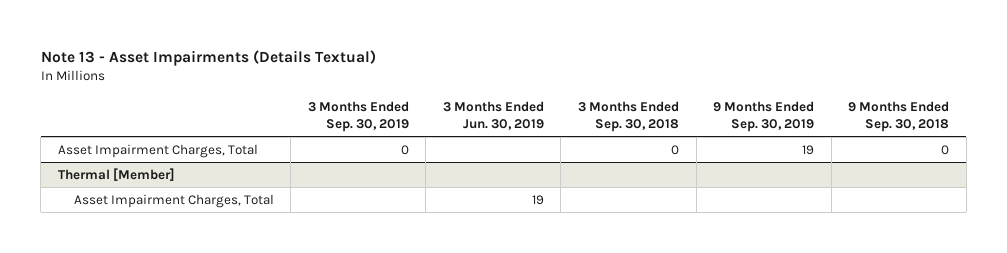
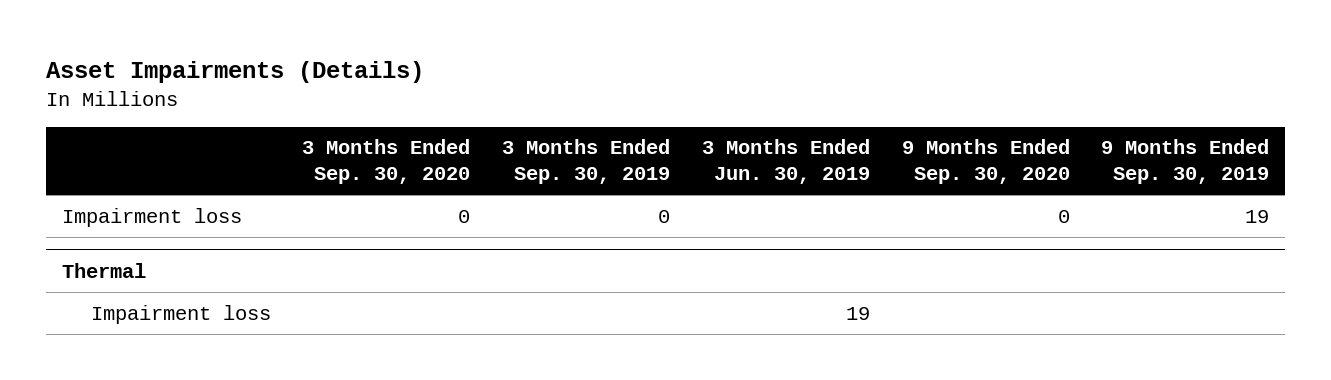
- Note 13 - Asset Impairments (Details Textual)
+ Asset Impairments (Details)
- | 3 Months Ended Sep. 30, 2019 | 3 Months Ended Jun. 30, 2019 | 3 Months Ended Sep. 30, 2018 | 9 Months Ended Sep. 30, 2019 | 9 Months Ended Sep. 30, 2018
+ | 3 Months Ended Sep. 30, 2020 | 3 Months Ended Sep. 30, 2019 | 3 Months Ended Jun. 30, 2019 | 9 Months Ended Sep. 30, 2020 | 9 Months Ended Sep. 30, 2019
- Asset Impairment Charges, Total | 0 | | 0 | 19 | 0
- Thermal [Member]
- Asset Impairment Charges, Total | | 19 | | |
+ Impairment loss | 0 | 0 | | 0 | 19
+ Thermal
+ Impairment loss | | | 19 | |

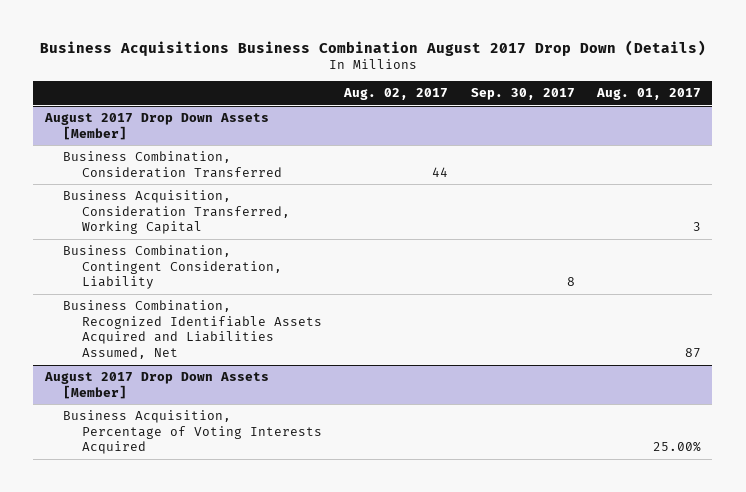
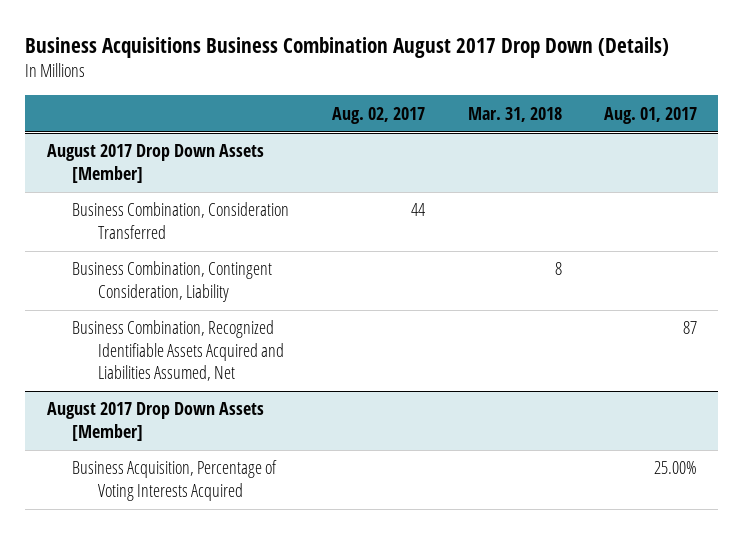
- | Aug. 02, 2017 | Sep. 30, 2017 | Aug. 01, 2017
+ | Aug. 02, 2017 | Mar. 31, 2018 | Aug. 01, 2017
@ August 2017 Drop Down Assets [Member]
- Business Acquisition, Consideration Transferred, Working Capital | | | 3

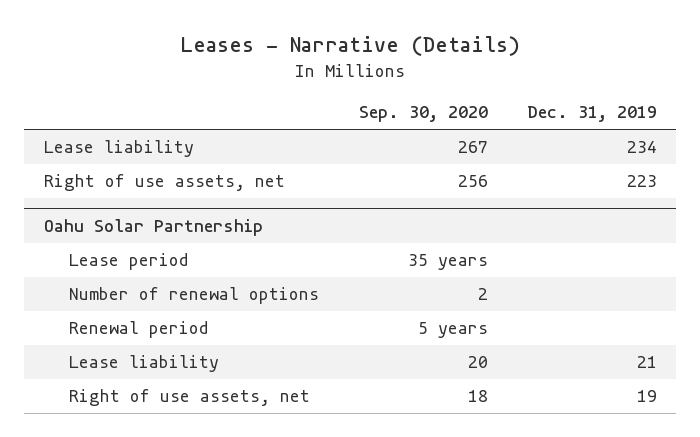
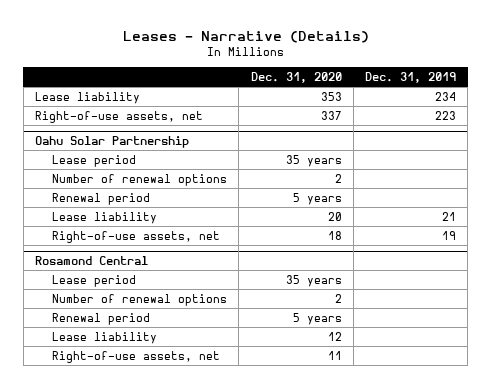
- | Sep. 30, 2020 | Dec. 31, 2019
+ | Dec. 31, 2020 | Dec. 31, 2019
- Right of use assets, net | 256 | 223
+ Right-of-use assets, net | 337 | 223
@ Oahu Solar Partnership
- Right of use assets, net | 18 | 19
+ Right-of-use assets, net | 18 | 19
+ Rosamond Central
+ Lease period | 35 years |
+ Number of renewal options | 2 |
+ Renewal period | 5 years |
+ Lease liability | 12 |
+ Right-of-use assets, net | 11 |

